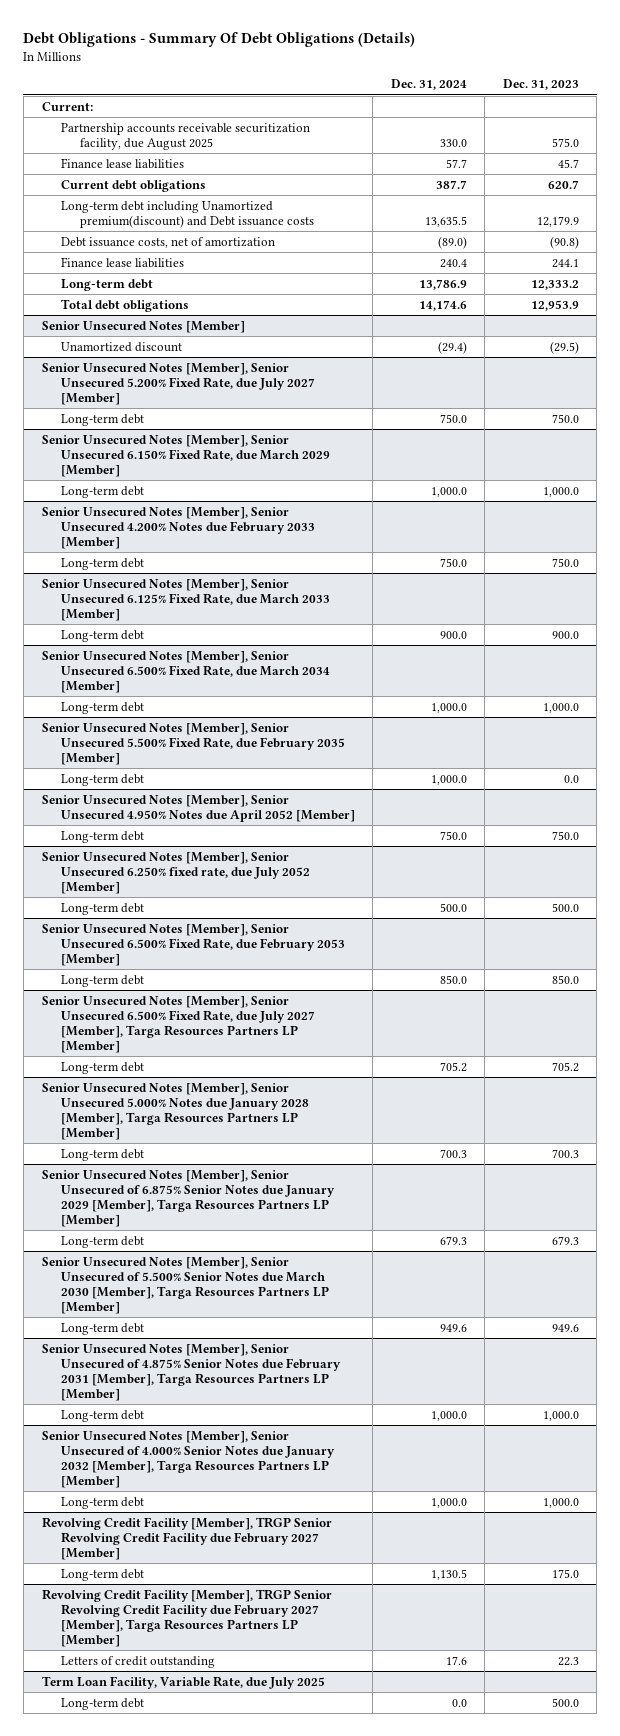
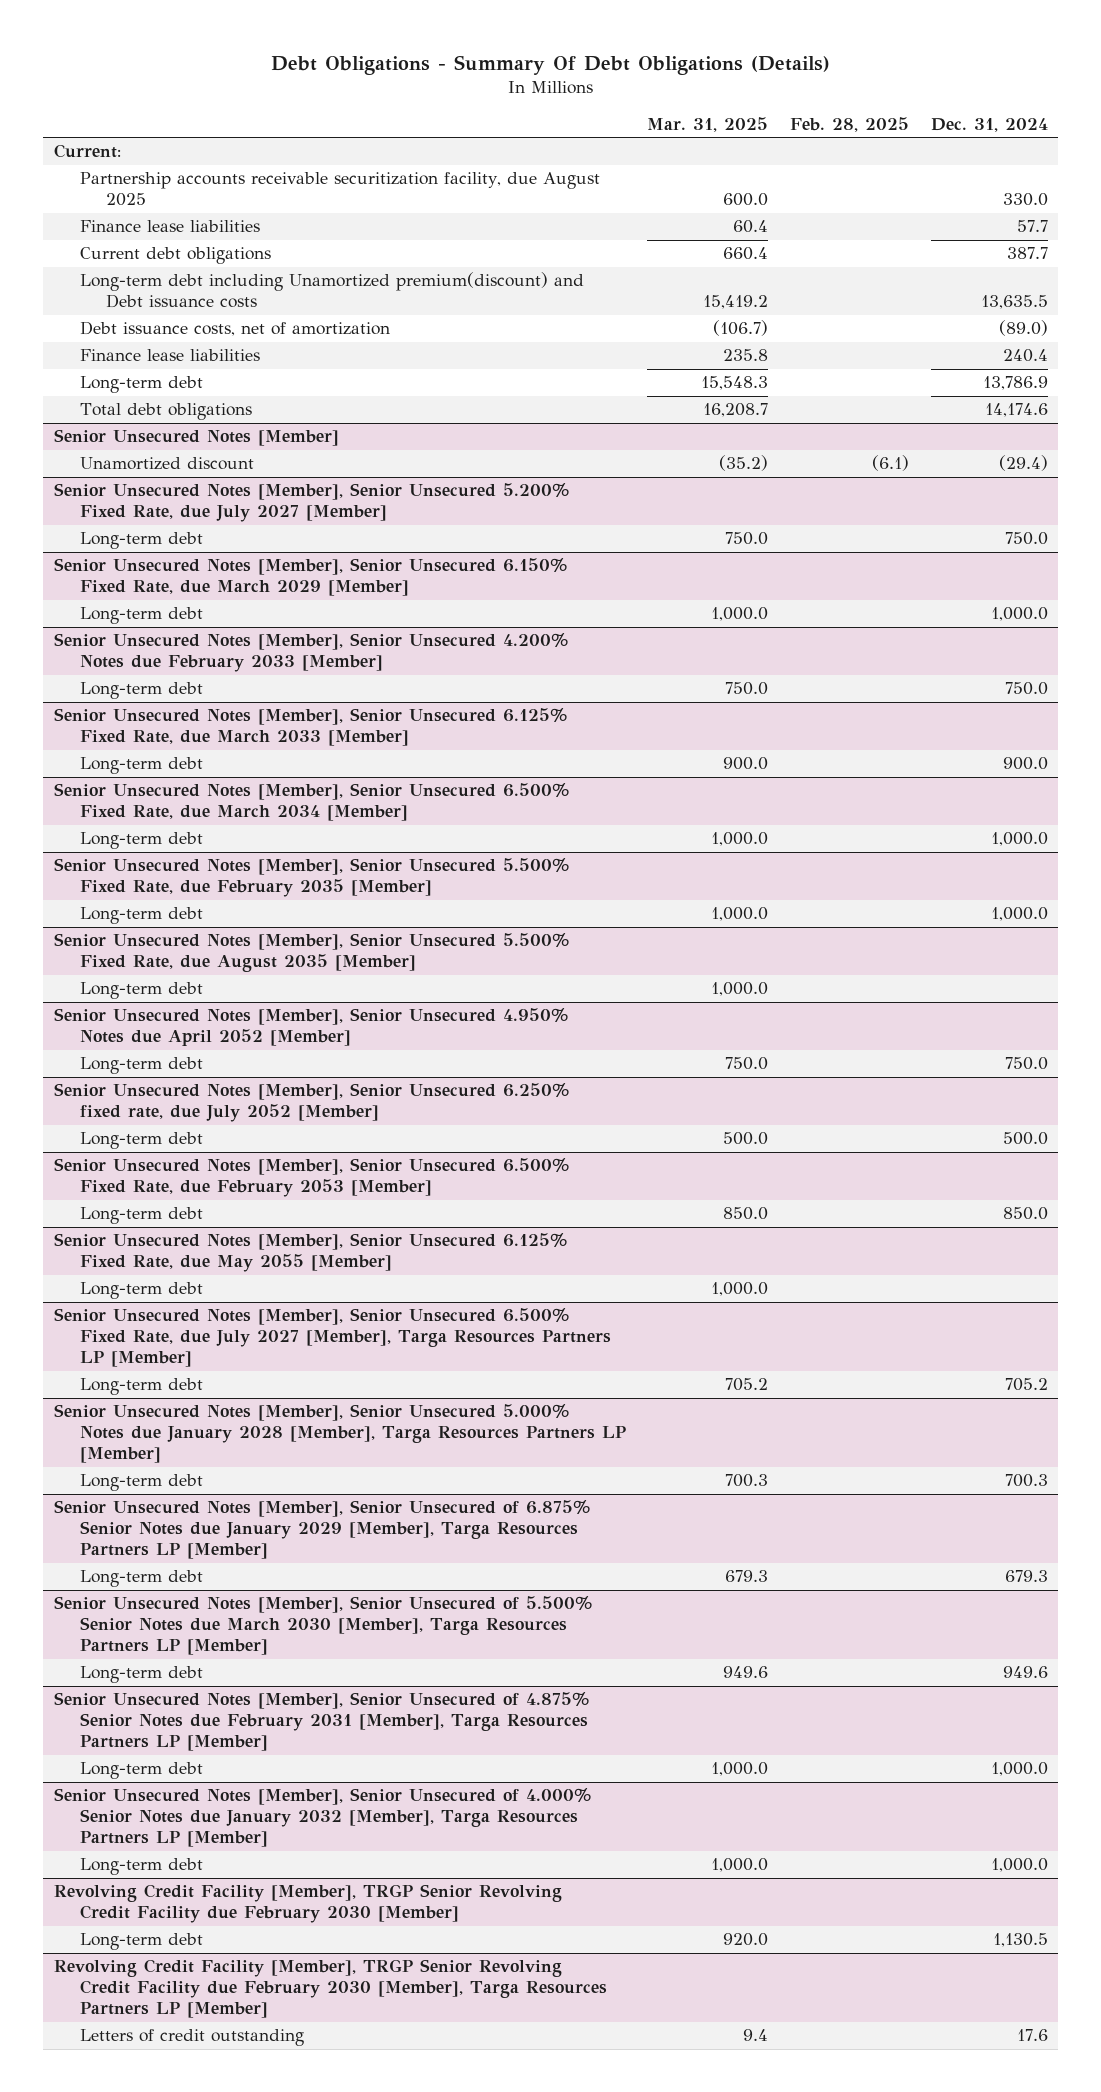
- | Dec. 31, 2024 | Dec. 31, 2023
+ | Mar. 31, 2025 | Feb. 28, 2025 | Dec. 31, 2024
+ Senior Unsecured Notes [Member], Senior Unsecured 5.500% Fixed Rate, due August 2035 [Member]
+ Long-term debt | 1,000.0 | |
+ Senior Unsecured Notes [Member], Senior Unsecured 6.125% Fixed Rate, due May 2055 [Member]
+ Long-term debt | 1,000.0 | |
- Revolving Credit Facility [Member], TRGP Senior Revolving Credit Facility due February 2027 [Member]
+ Revolving Credit Facility [Member], TRGP Senior Revolving Credit Facility due February 2030 [Member]
- Revolving Credit Facility [Member], TRGP Senior Revolving Credit Facility due February 2027 [Member], Targa Resources Partners LP [Member]
+ Revolving Credit Facility [Member], TRGP Senior Revolving Credit Facility due February 2030 [Member], Targa Resources Partners LP [Member]
- Term Loan Facility, Variable Rate, due July 2025
- Long-term debt | 0.0 | 500.0

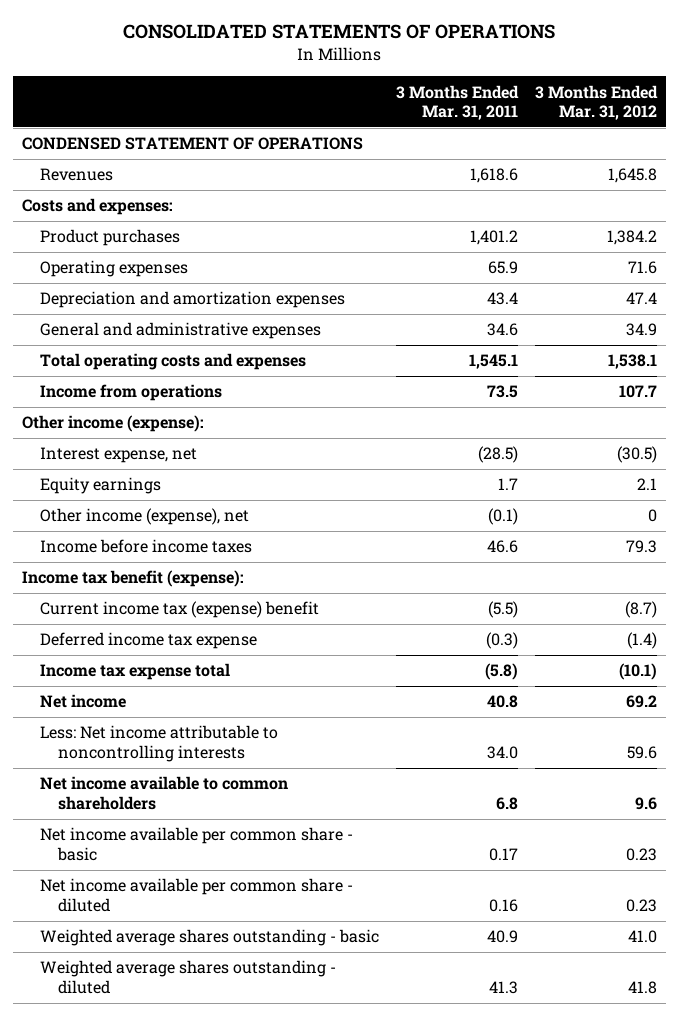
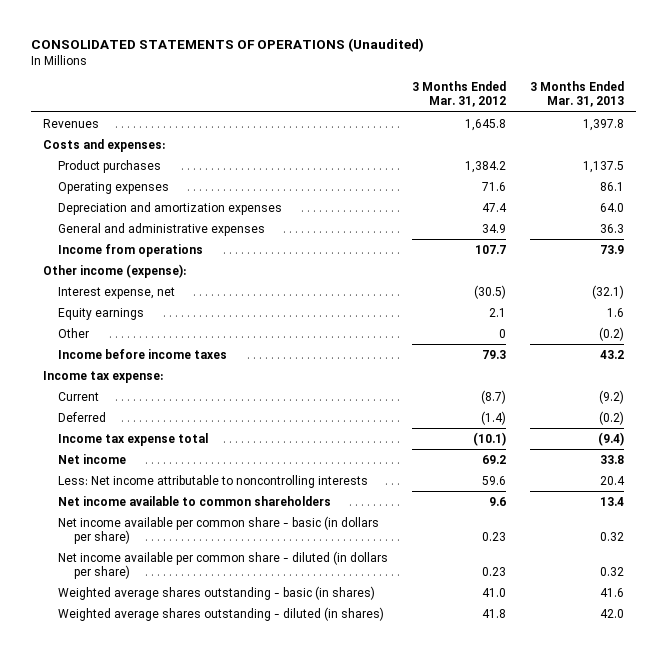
- CONSOLIDATED STATEMENTS OF OPERATIONS
+ CONSOLIDATED STATEMENTS OF OPERATIONS (Unaudited)
- | 3 Months Ended Mar. 31, 2011 | 3 Months Ended Mar. 31, 2012
+ | 3 Months Ended Mar. 31, 2012 | 3 Months Ended Mar. 31, 2013
- CONDENSED STATEMENT OF OPERATIONS
- Total operating costs and expenses | 1,545.1 | 1,538.1
- Other income (expense), net | (0.1) | 0
+ Other | 0 | (0.2)
- Income tax benefit (expense):
- Current income tax (expense) benefit | (5.5) | (8.7)
- Deferred income tax expense | (0.3) | (1.4)
+ Income tax expense:
+ Current | (8.7) | (9.2)
+ Deferred | (1.4) | (0.2)
- Net income available per common share - basic | 0.17 | 0.23
- Net income available per common share - diluted | 0.16 | 0.23
- Weighted average shares outstanding - basic | 40.9 | 41.0
- Weighted average shares outstanding - diluted | 41.3 | 41.8
+ Net income available per common share - basic (in dollars per share) | 0.23 | 0.32
+ Net income available per common share - diluted (in dollars per share) | 0.23 | 0.32
+ Weighted average shares outstanding - basic (in shares) | 41.0 | 41.6
+ Weighted average shares outstanding - diluted (in shares) | 41.8 | 42.0

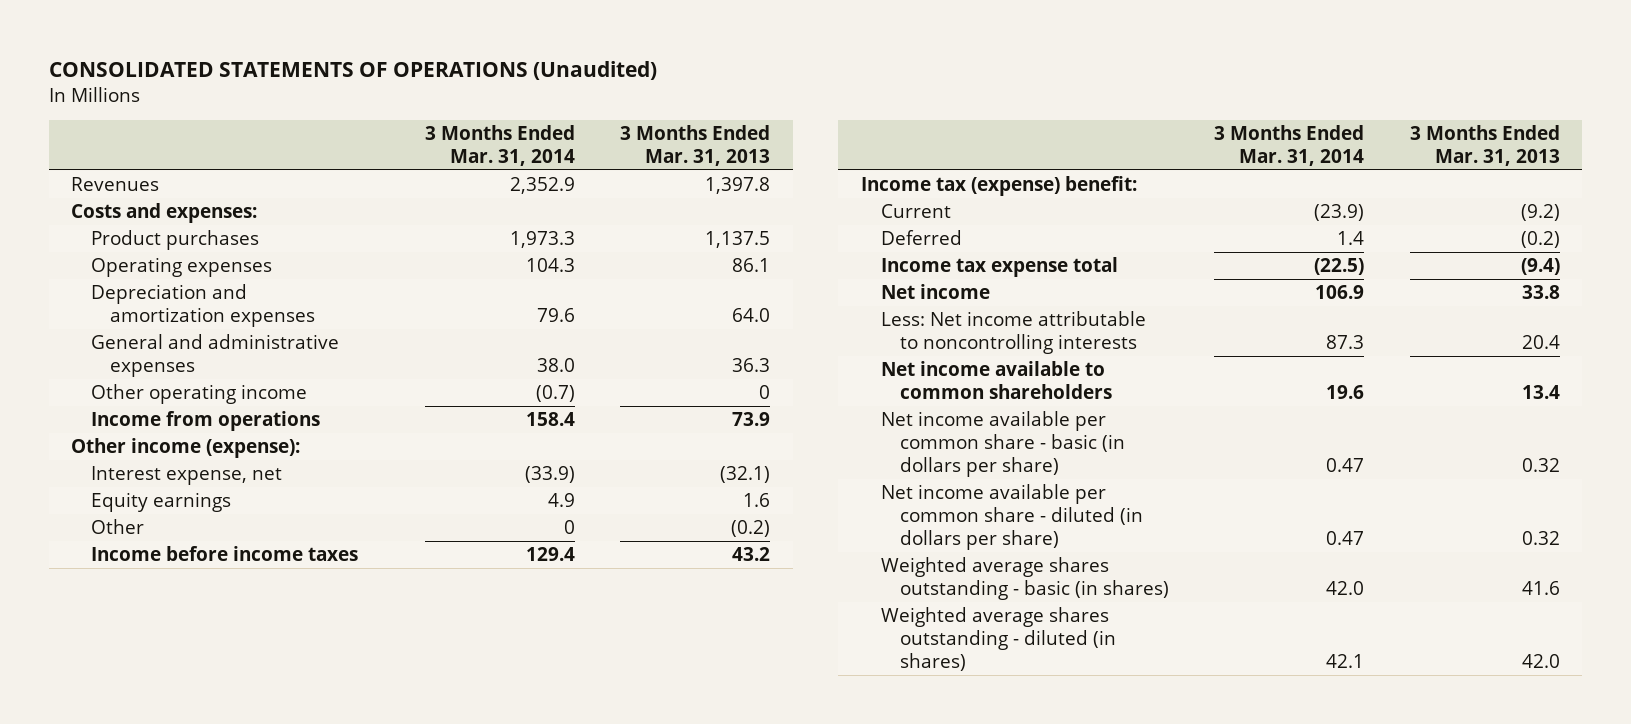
- | 3 Months Ended Mar. 31, 2012 | 3 Months Ended Mar. 31, 2013
+ | 3 Months Ended Mar. 31, 2014 | 3 Months Ended Mar. 31, 2013
+ Other operating income | (0.7) | 0
- Income tax expense:
+ Income tax (expense) benefit:

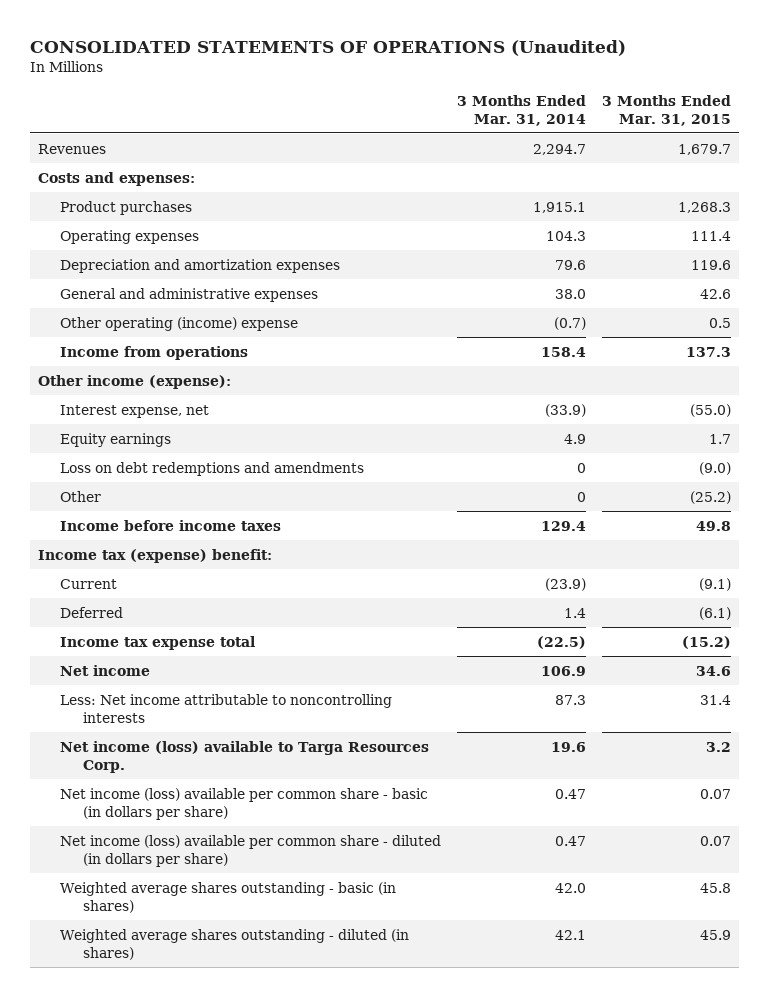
- | 3 Months Ended Mar. 31, 2014 | 3 Months Ended Mar. 31, 2013
+ | 3 Months Ended Mar. 31, 2014 | 3 Months Ended Mar. 31, 2015
- Revenues | 2,352.9 | 1,397.8
+ Revenues | 2,294.7 | 1,679.7
- Product purchases | 1,973.3 | 1,137.5
+ Product purchases | 1,915.1 | 1,268.3
- Other operating income | (0.7) | 0
+ Other operating (income) expense | (0.7) | 0.5
+ Loss on debt redemptions and amendments | 0 | (9.0)
- Net income available to common shareholders | 19.6 | 13.4
- Net income available per common share - basic (in dollars per share) | 0.47 | 0.32
- Net income available per common share - diluted (in dollars per share) | 0.47 | 0.32
+ Net income (loss) available to Targa Resources Corp. | 19.6 | 3.2
+ Net income (loss) available per common share - basic (in dollars per share) | 0.47 | 0.07
+ Net income (loss) available per common share - diluted (in dollars per share) | 0.47 | 0.07

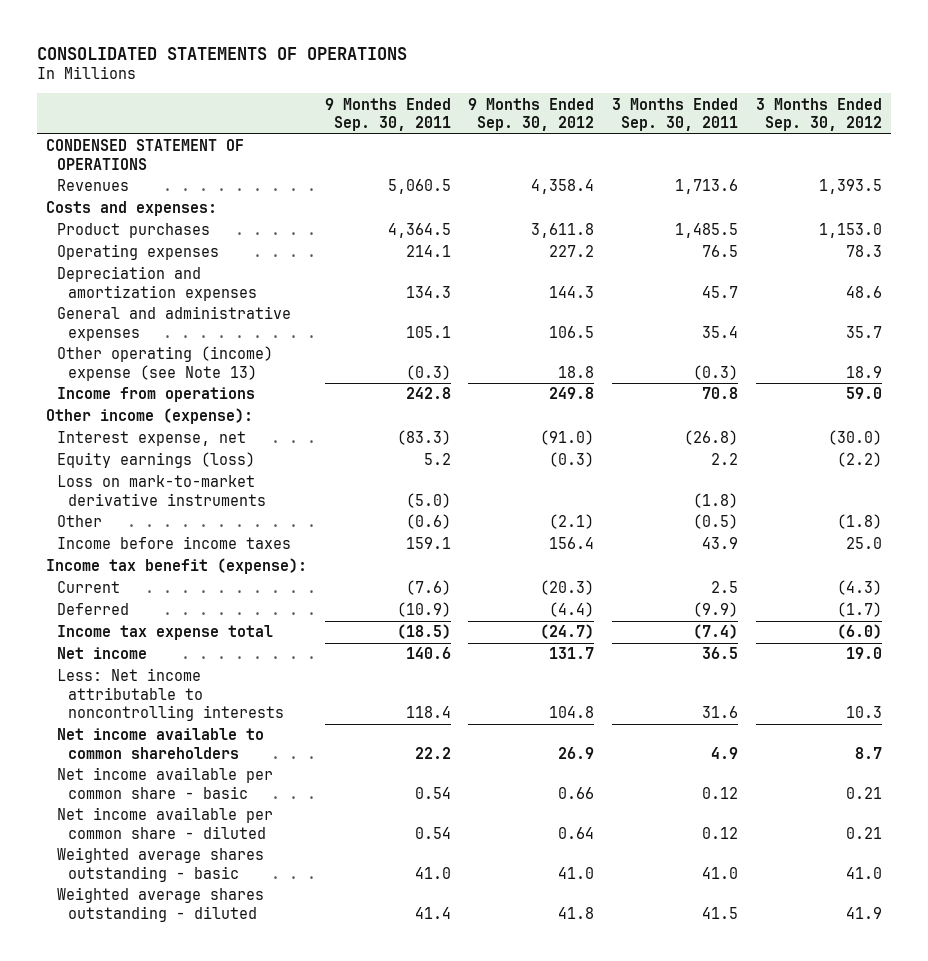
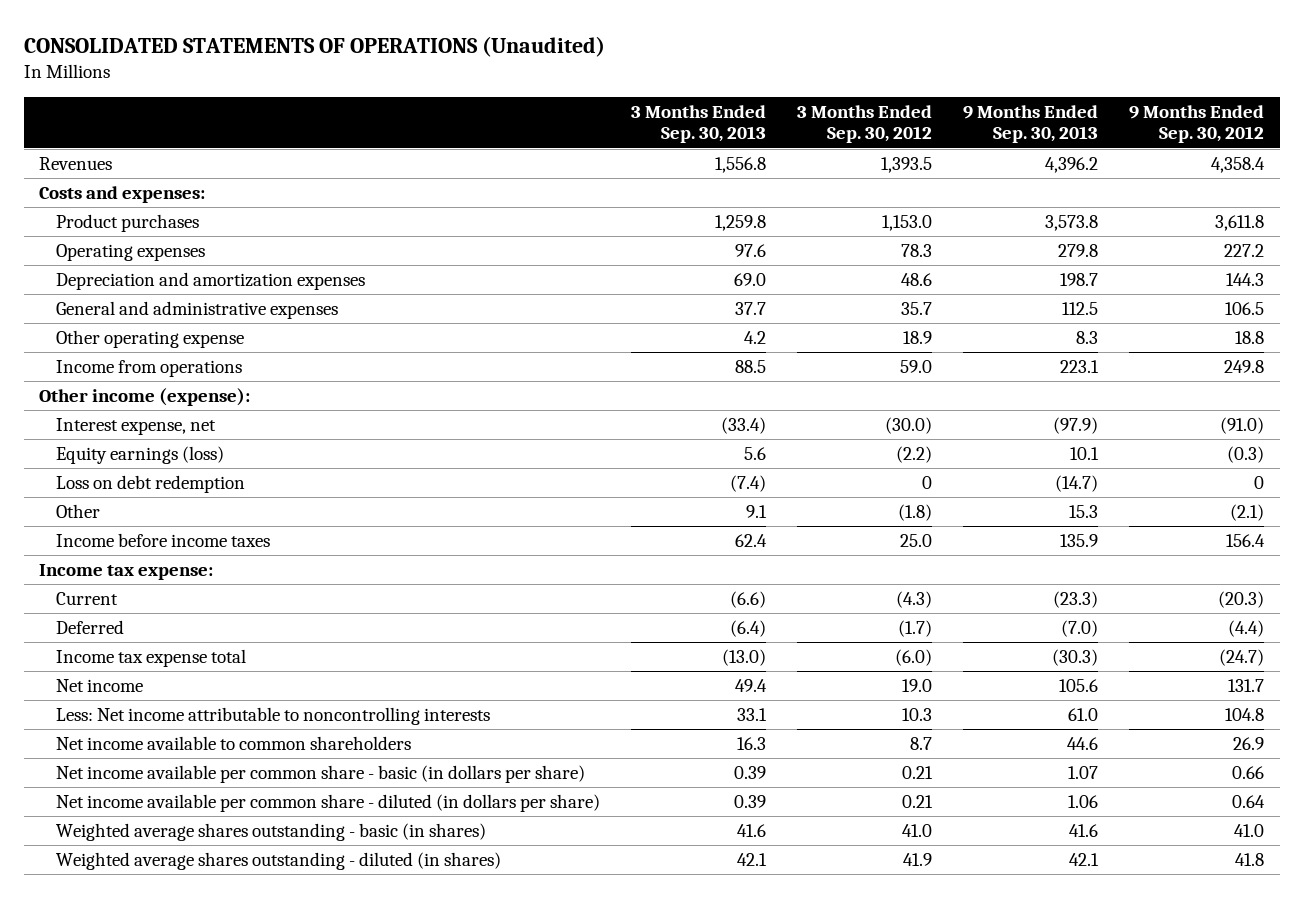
- CONSOLIDATED STATEMENTS OF OPERATIONS
+ CONSOLIDATED STATEMENTS OF OPERATIONS (Unaudited)
- | 9 Months Ended Sep. 30, 2011 | 9 Months Ended Sep. 30, 2012 | 3 Months Ended Sep. 30, 2011 | 3 Months Ended Sep. 30, 2012
+ | 3 Months Ended Sep. 30, 2013 | 3 Months Ended Sep. 30, 2012 | 9 Months Ended Sep. 30, 2013 | 9 Months Ended Sep. 30, 2012
- CONDENSED STATEMENT OF OPERATIONS
- Other operating (income) expense (see Note 13) | (0.3) | 18.8 | (0.3) | 18.9
+ Other operating expense | 4.2 | 18.9 | 8.3 | 18.8
- Loss on mark-to-market derivative instruments | (5.0) | | (1.8) |
+ Loss on debt redemption | (7.4) | 0 | (14.7) | 0
- Income tax benefit (expense):
+ Income tax expense:
- Net income available per common share - basic | 0.54 | 0.66 | 0.12 | 0.21
- Net income available per common share - diluted | 0.54 | 0.64 | 0.12 | 0.21
- Weighted average shares outstanding - basic | 41.0 | 41.0 | 41.0 | 41.0
- Weighted average shares outstanding - diluted | 41.4 | 41.8 | 41.5 | 41.9
+ Net income available per common share - basic (in dollars per share) | 0.39 | 0.21 | 1.07 | 0.66
+ Net income available per common share - diluted (in dollars per share) | 0.39 | 0.21 | 1.06 | 0.64
+ Weighted average shares outstanding - basic (in shares) | 41.6 | 41.0 | 41.6 | 41.0
+ Weighted average shares outstanding - diluted (in shares) | 42.1 | 41.9 | 42.1 | 41.8

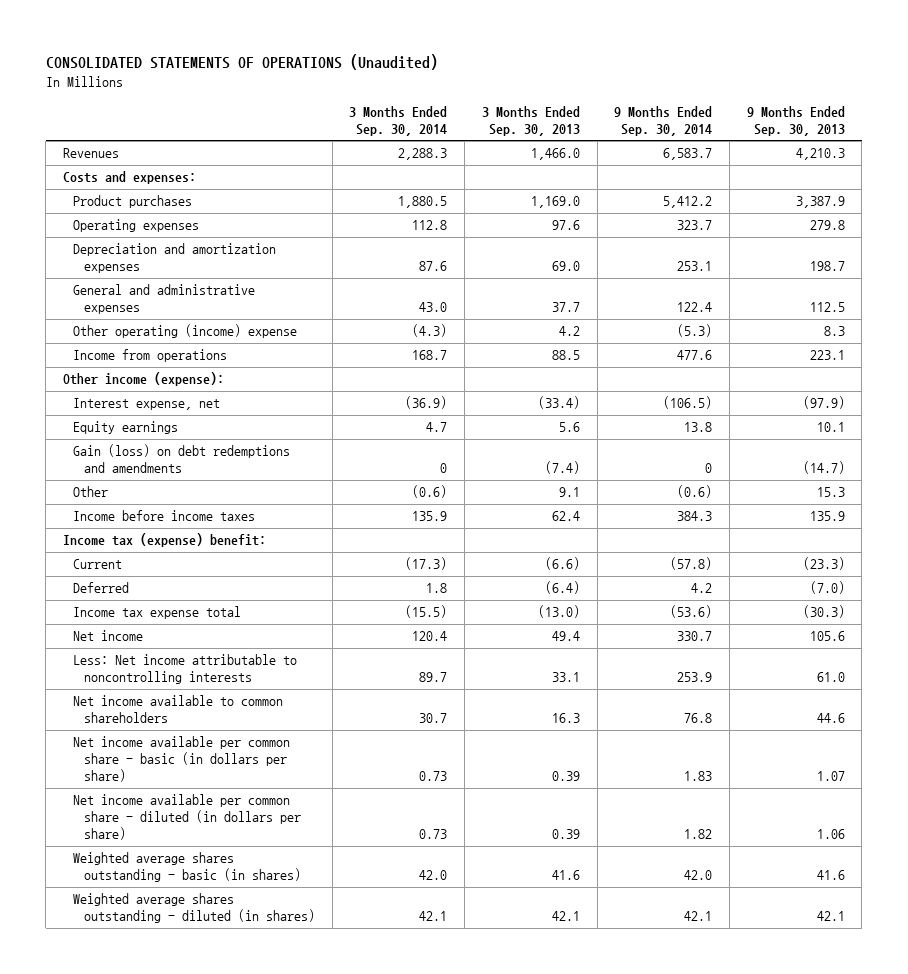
- | 3 Months Ended Sep. 30, 2013 | 3 Months Ended Sep. 30, 2012 | 9 Months Ended Sep. 30, 2013 | 9 Months Ended Sep. 30, 2012
+ | 3 Months Ended Sep. 30, 2014 | 3 Months Ended Sep. 30, 2013 | 9 Months Ended Sep. 30, 2014 | 9 Months Ended Sep. 30, 2013
- Revenues | 1,556.8 | 1,393.5 | 4,396.2 | 4,358.4
+ Revenues | 2,288.3 | 1,466.0 | 6,583.7 | 4,210.3
- Product purchases | 1,259.8 | 1,153.0 | 3,573.8 | 3,611.8
+ Product purchases | 1,880.5 | 1,169.0 | 5,412.2 | 3,387.9
- Other operating expense | 4.2 | 18.9 | 8.3 | 18.8
+ Other operating (income) expense | (4.3) | 4.2 | (5.3) | 8.3
- Equity earnings (loss) | 5.6 | (2.2) | 10.1 | (0.3)
- Loss on debt redemption | (7.4) | 0 | (14.7) | 0
+ Equity earnings | 4.7 | 5.6 | 13.8 | 10.1
+ Gain (loss) on debt redemptions and amendments | 0 | (7.4) | 0 | (14.7)
- Income tax expense:
+ Income tax (expense) benefit:

